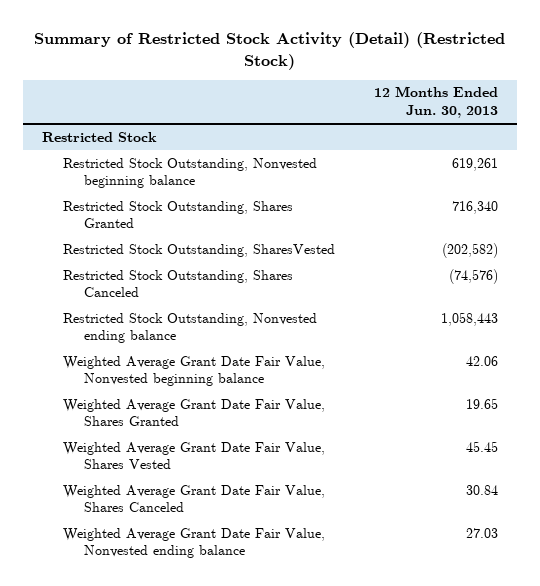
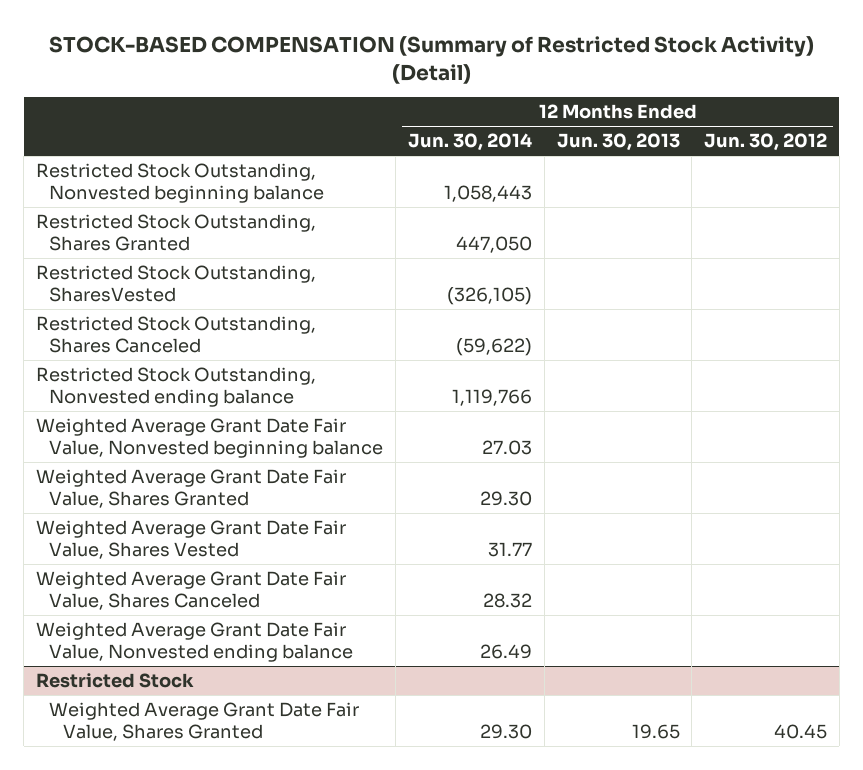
- Summary of Restricted Stock Activity (Detail) (Restricted Stock)
+ STOCK-BASED COMPENSATION (Summary of Restricted Stock Activity) (Detail)
- | 12 Months Ended Jun. 30, 2013
+ | 12 Months Ended Jun. 30, 2014 | 12 Months Ended Jun. 30, 2013 | 12 Months Ended Jun. 30, 2012
+ Restricted Stock Outstanding, Nonvested beginning balance | 1,058,443 | |
+ Restricted Stock Outstanding, Shares Granted | 447,050 | |
+ Restricted Stock Outstanding, SharesVested | (326,105) | |
+ Restricted Stock Outstanding, Shares Canceled | (59,622) | |
+ Restricted Stock Outstanding, Nonvested ending balance | 1,119,766 | |
+ Weighted Average Grant Date Fair Value, Nonvested beginning balance | 27.03 | |
+ Weighted Average Grant Date Fair Value, Shares Granted | 29.30 | |
+ Weighted Average Grant Date Fair Value, Shares Vested | 31.77 | |
+ Weighted Average Grant Date Fair Value, Shares Canceled | 28.32 | |
+ Weighted Average Grant Date Fair Value, Nonvested ending balance | 26.49 | |
@ Restricted Stock
- Restricted Stock Outstanding, Nonvested beginning balance | 619,261
- Restricted Stock Outstanding, Shares Granted | 716,340
- Restricted Stock Outstanding, SharesVested | (202,582)
- Restricted Stock Outstanding, Shares Canceled | (74,576)
- Restricted Stock Outstanding, Nonvested ending balance | 1,058,443
- Weighted Average Grant Date Fair Value, Nonvested beginning balance | 42.06
- Weighted Average Grant Date Fair Value, Shares Vested | 45.45
- Weighted Average Grant Date Fair Value, Shares Canceled | 30.84
- Weighted Average Grant Date Fair Value, Nonvested ending balance | 27.03

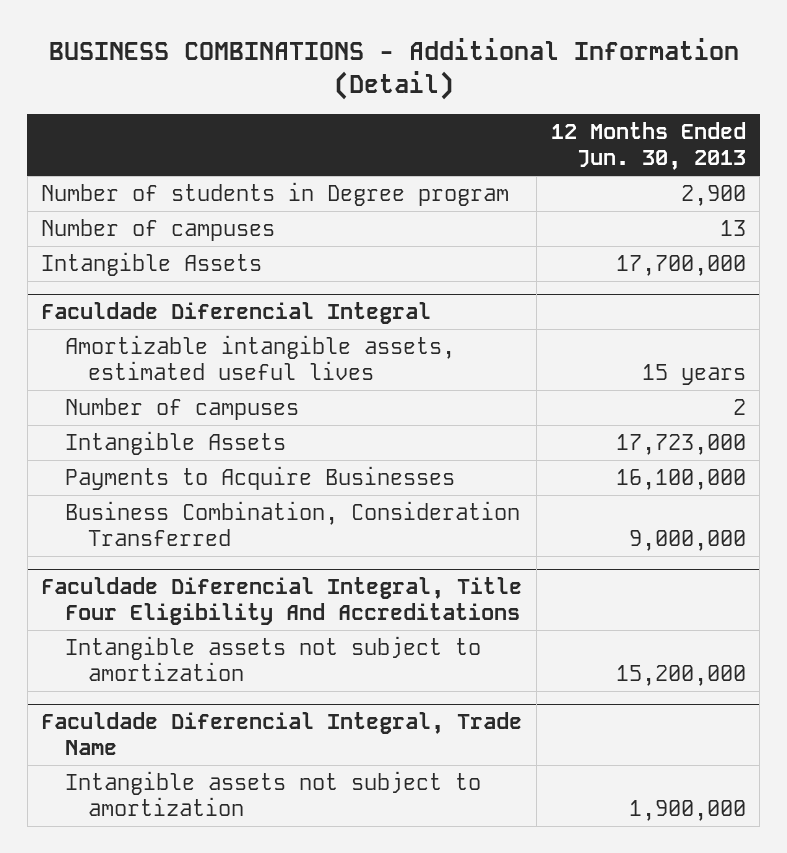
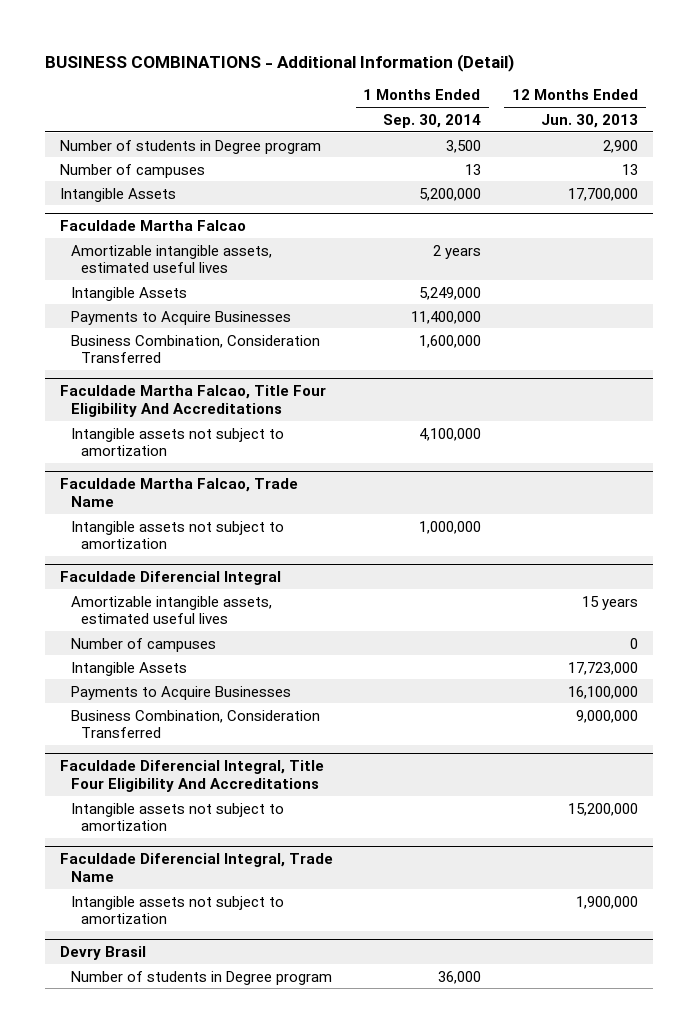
- | 12 Months Ended Jun. 30, 2013
+ | 1 Months Ended Sep. 30, 2014 | 12 Months Ended Jun. 30, 2013
+ Faculdade Martha Falcao
+ Amortizable intangible assets, estimated useful lives | 2 years |
+ Intangible Assets | 5,249,000 |
+ Payments to Acquire Businesses | 11,400,000 |
+ Business Combination, Consideration Transferred | 1,600,000 |
+ Faculdade Martha Falcao, Title Four Eligibility And Accreditations
+ Intangible assets not subject to amortization | 4,100,000 |
+ Faculdade Martha Falcao, Trade Name
+ Intangible assets not subject to amortization | 1,000,000 |
@ Faculdade Diferencial Integral
- Number of campuses | 2
+ Number of campuses | | 0
+ Devry Brasil
+ Number of students in Degree program | 36,000 |

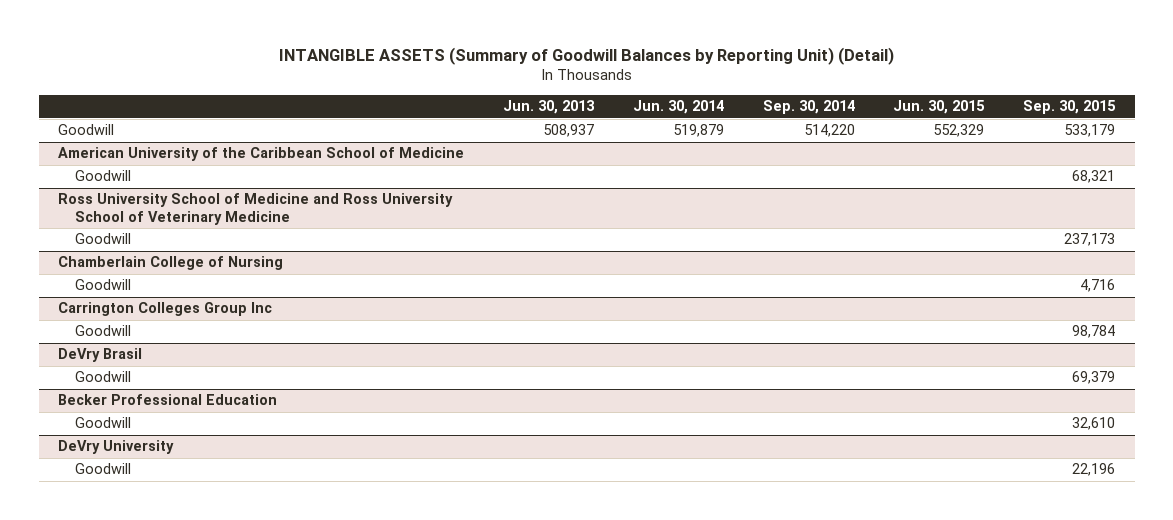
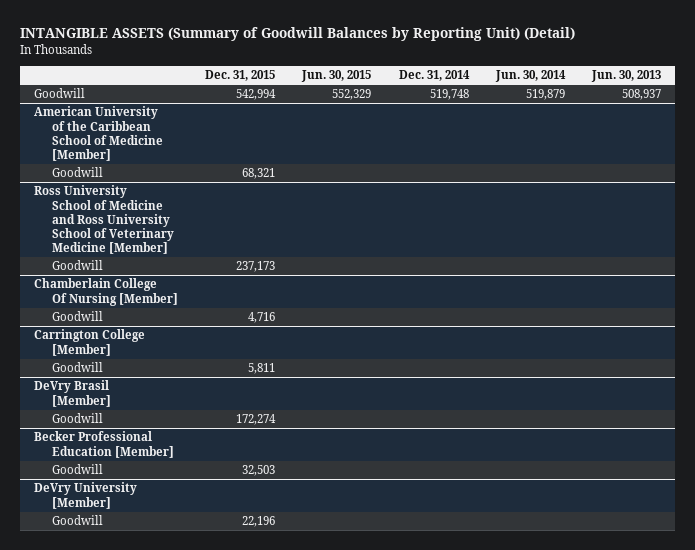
- | Jun. 30, 2013 | Jun. 30, 2014 | Sep. 30, 2014 | Jun. 30, 2015 | Sep. 30, 2015
+ | Dec. 31, 2015 | Jun. 30, 2015 | Dec. 31, 2014 | Jun. 30, 2014 | Jun. 30, 2013
- American University of the Caribbean School of Medicine
+ American University of the Caribbean School of Medicine [Member]
- Ross University School of Medicine and Ross University School of Veterinary Medicine
+ Ross University School of Medicine and Ross University School of Veterinary Medicine [Member]
- Chamberlain College of Nursing
+ Chamberlain College Of Nursing [Member]
- Carrington Colleges Group Inc
+ Carrington College [Member]
- DeVry Brasil
+ DeVry Brasil [Member]
- Becker Professional Education
+ Becker Professional Education [Member]
- DeVry University
+ DeVry University [Member]

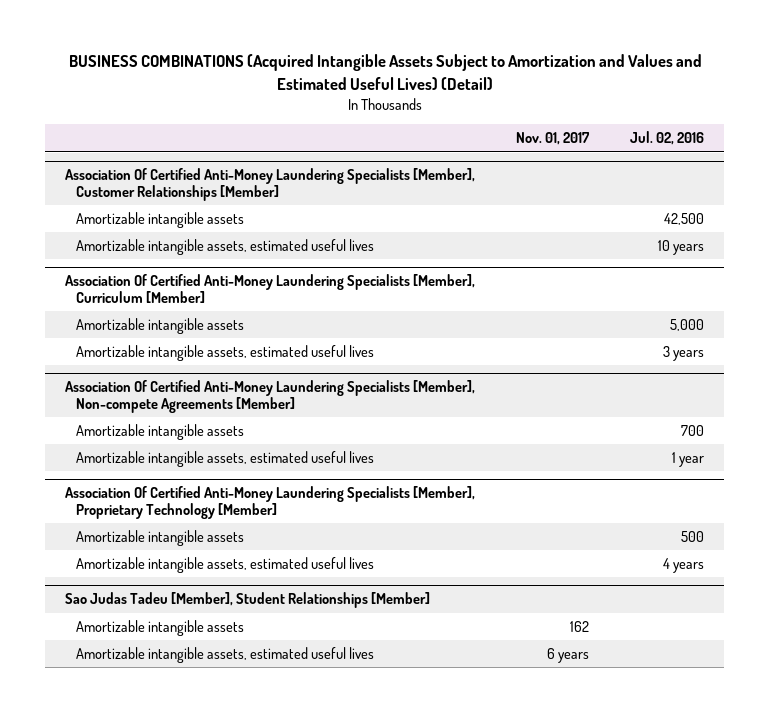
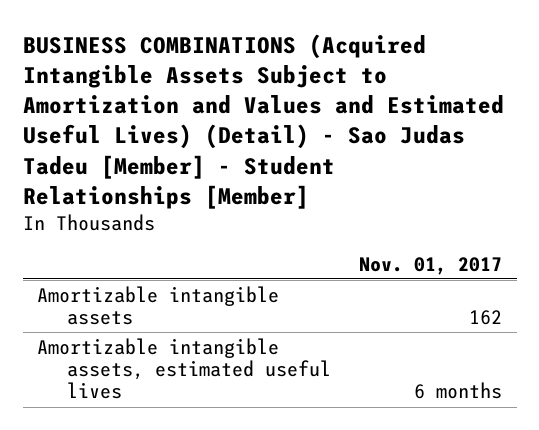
- BUSINESS COMBINATIONS (Acquired Intangible Assets Subject to Amortization and Values and Estimated Useful Lives) (Detail)
+ BUSINESS COMBINATIONS (Acquired Intangible Assets Subject to Amortization and Values and Estimated Useful Lives) (Detail) - Sao Judas Tadeu [Member] - Student Relationships [Member]
- | Nov. 01, 2017 | Jul. 02, 2016
+ | Nov. 01, 2017
- Association Of Certified Anti-Money Laundering Specialists [Member], Customer Relationships [Member]
- Amortizable intangible assets | | 42,500
- Amortizable intangible assets, estimated useful lives | | 10 years
- Association Of Certified Anti-Money Laundering Specialists [Member], Curriculum [Member]
- Amortizable intangible assets | | 5,000
- Amortizable intangible assets, estimated useful lives | | 3 years
- Association Of Certified Anti-Money Laundering Specialists [Member], Non-compete Agreements [Member]
- Amortizable intangible assets | | 700
- Amortizable intangible assets, estimated useful lives | | 1 year
- Association Of Certified Anti-Money Laundering Specialists [Member], Proprietary Technology [Member]
- Amortizable intangible assets | | 500
- Amortizable intangible assets, estimated useful lives | | 4 years
- Sao Judas Tadeu [Member], Student Relationships [Member]
- Amortizable intangible assets, estimated useful lives | 6 years |
+ Amortizable intangible assets, estimated useful lives | 6 months

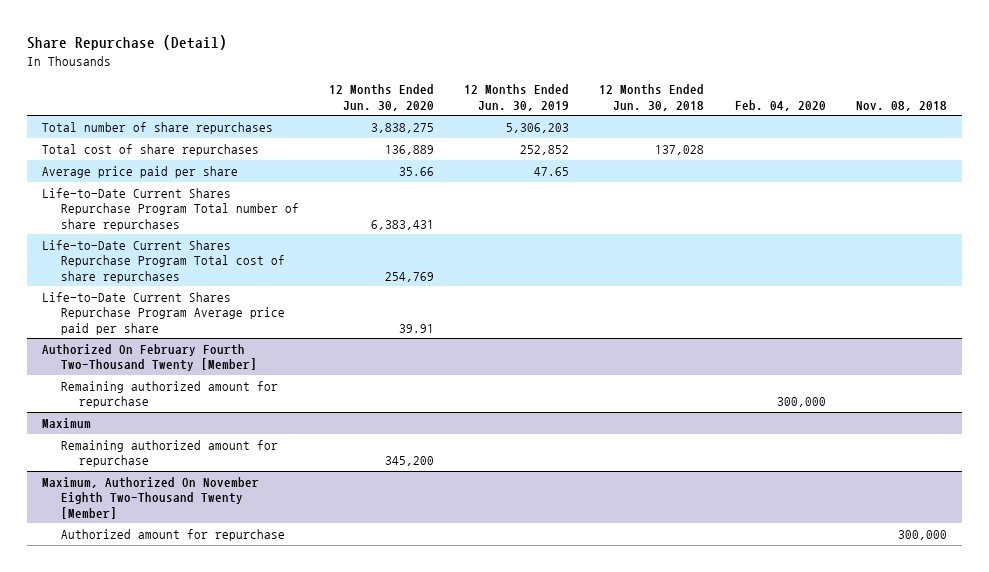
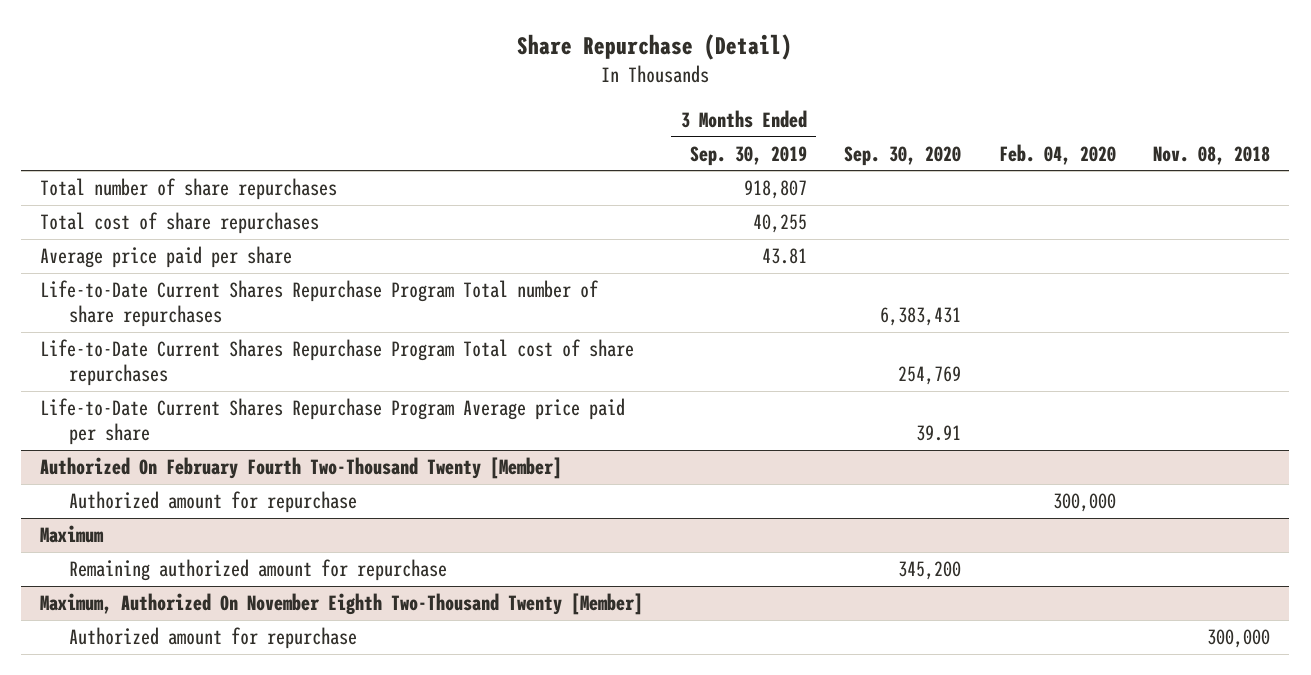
- | 12 Months Ended Jun. 30, 2020 | 12 Months Ended Jun. 30, 2019 | 12 Months Ended Jun. 30, 2018 | Feb. 04, 2020 | Nov. 08, 2018
+ | 3 Months Ended Sep. 30, 2019 | Sep. 30, 2020 | Feb. 04, 2020 | Nov. 08, 2018
@ Authorized On February Fourth Two-Thousand Twenty [Member]
- Remaining authorized amount for repurchase | | | | 300,000 |
+ Authorized amount for repurchase | | | 300,000 |

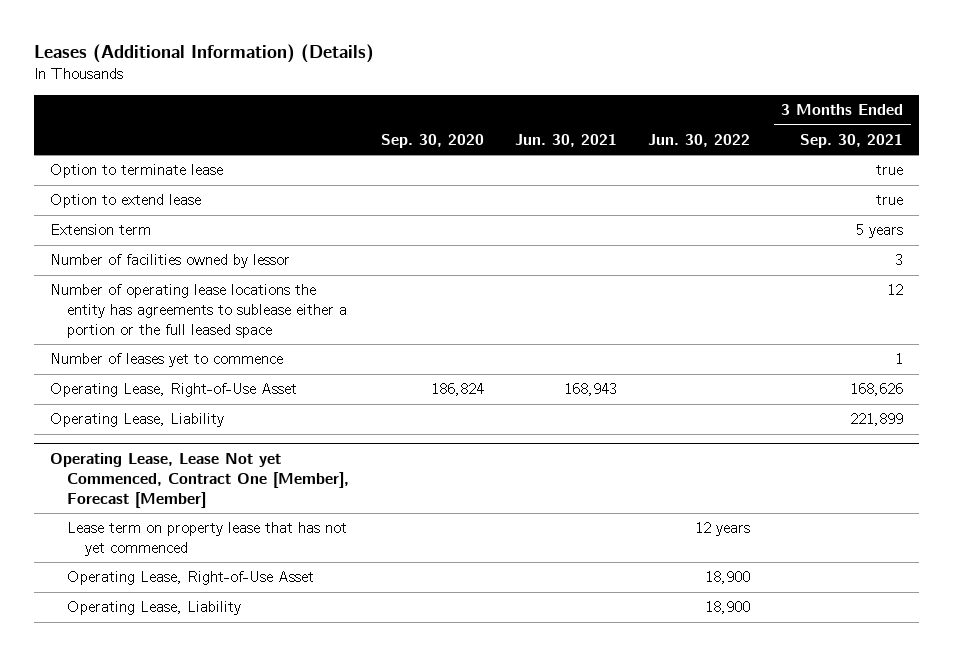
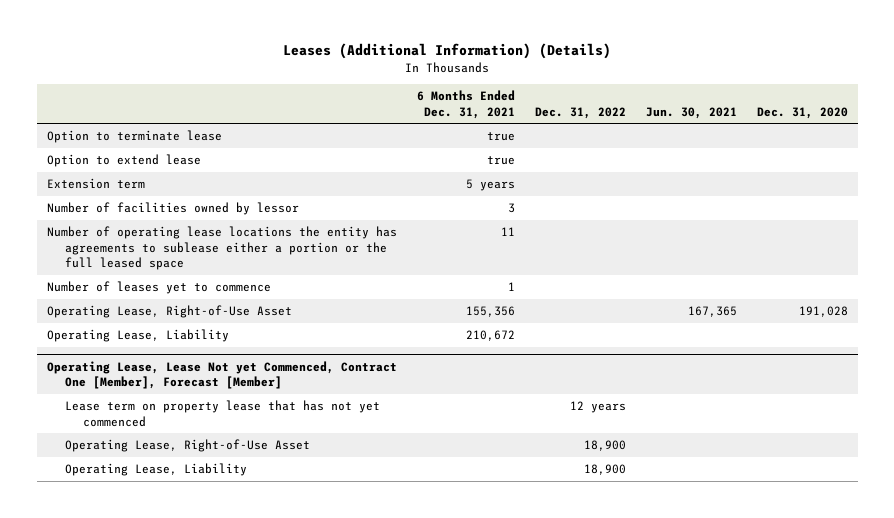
- | Sep. 30, 2020 | Jun. 30, 2021 | Jun. 30, 2022 | 3 Months Ended Sep. 30, 2021
+ | 6 Months Ended Dec. 31, 2021 | Dec. 31, 2022 | Jun. 30, 2021 | Dec. 31, 2020
- Operating Lease, Right-of-Use Asset | 186,824 | 168,943 | | 168,626
+ Operating Lease, Right-of-Use Asset | 155,356 | | 167,365 | 191,028

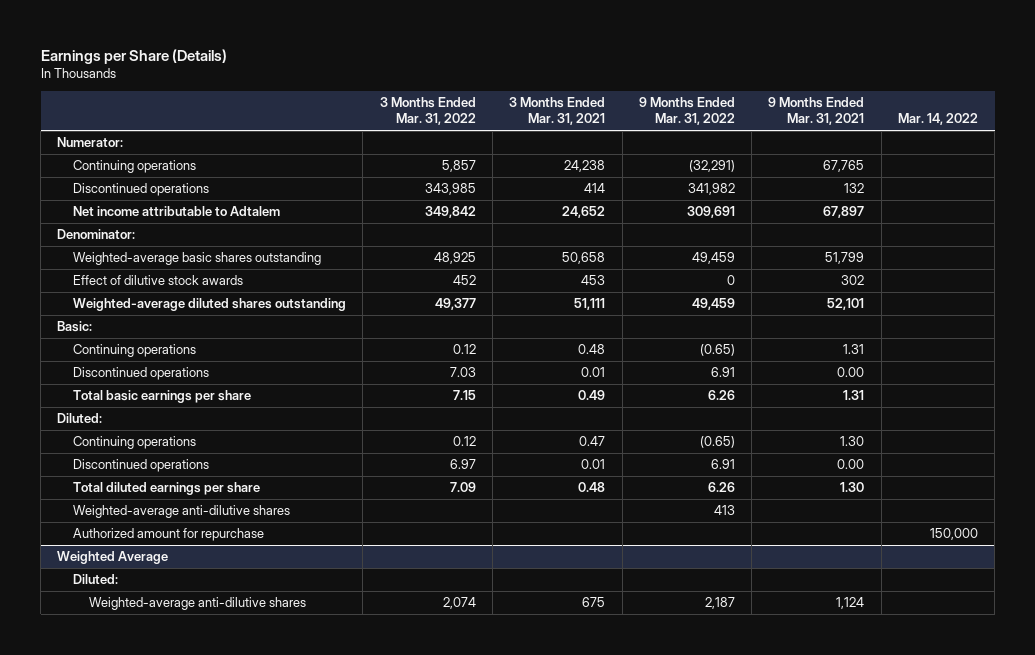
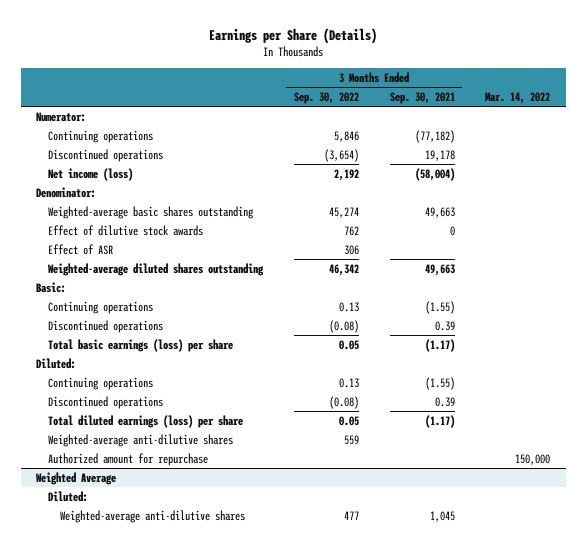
- | 3 Months Ended Mar. 31, 2022 | 3 Months Ended Mar. 31, 2021 | 9 Months Ended Mar. 31, 2022 | 9 Months Ended Mar. 31, 2021 | Mar. 14, 2022
+ | 3 Months Ended Sep. 30, 2022 | 3 Months Ended Sep. 30, 2021 | Mar. 14, 2022
- Net income attributable to Adtalem | 349,842 | 24,652 | 309,691 | 67,897 |
+ Net income (loss) | 2,192 | (58,004) |
+ Effect of ASR | 306 | |
- Total basic earnings per share | 7.15 | 0.49 | 6.26 | 1.31 |
+ Total basic earnings (loss) per share | 0.05 | (1.17) |
- Total diluted earnings per share | 7.09 | 0.48 | 6.26 | 1.30 |
+ Total diluted earnings (loss) per share | 0.05 | (1.17) |

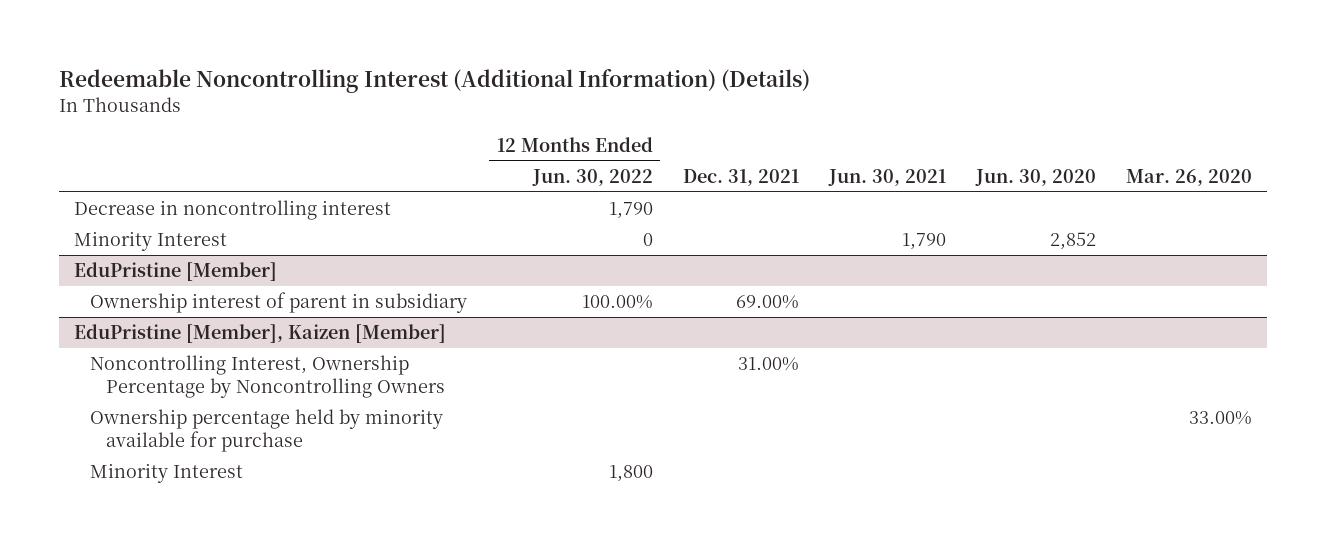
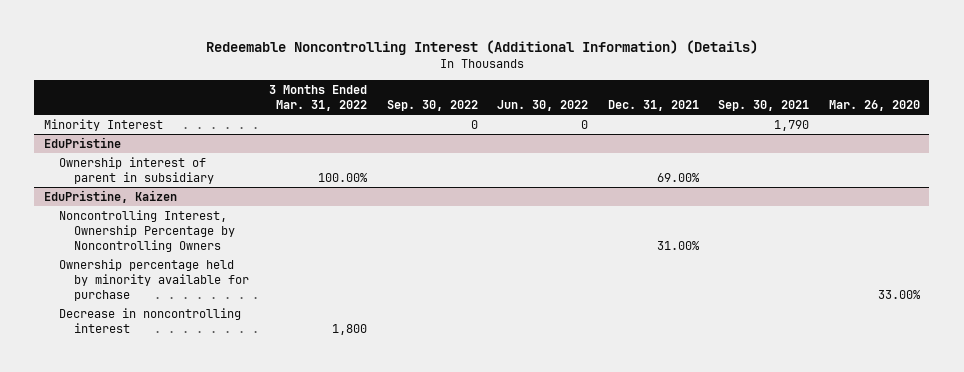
- | 12 Months Ended Jun. 30, 2022 | Dec. 31, 2021 | Jun. 30, 2021 | Jun. 30, 2020 | Mar. 26, 2020
+ | 3 Months Ended Mar. 31, 2022 | Sep. 30, 2022 | Jun. 30, 2022 | Dec. 31, 2021 | Sep. 30, 2021 | Mar. 26, 2020
- Decrease in noncontrolling interest | 1,790 | | | |
- EduPristine [Member]
+ EduPristine
- EduPristine [Member], Kaizen [Member]
+ EduPristine, Kaizen
- Minority Interest | 1,800 | | | |
+ Decrease in noncontrolling interest | 1,800 | | | | |

